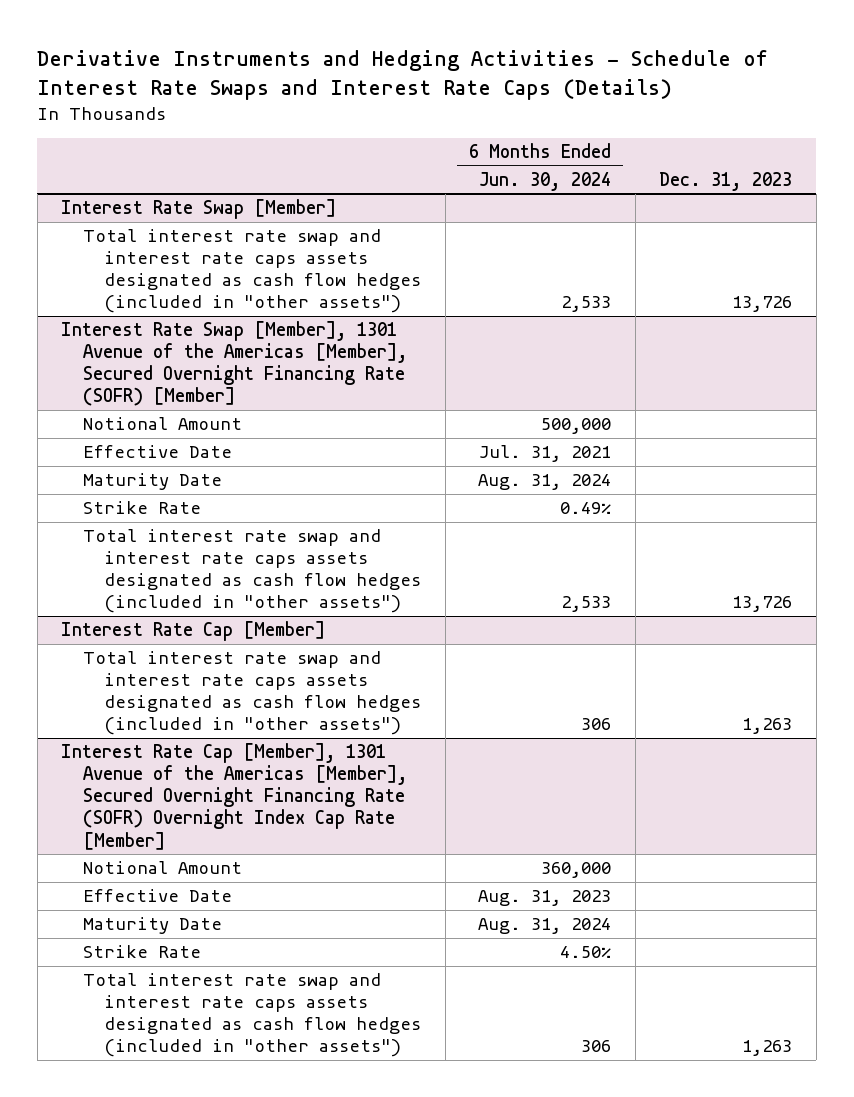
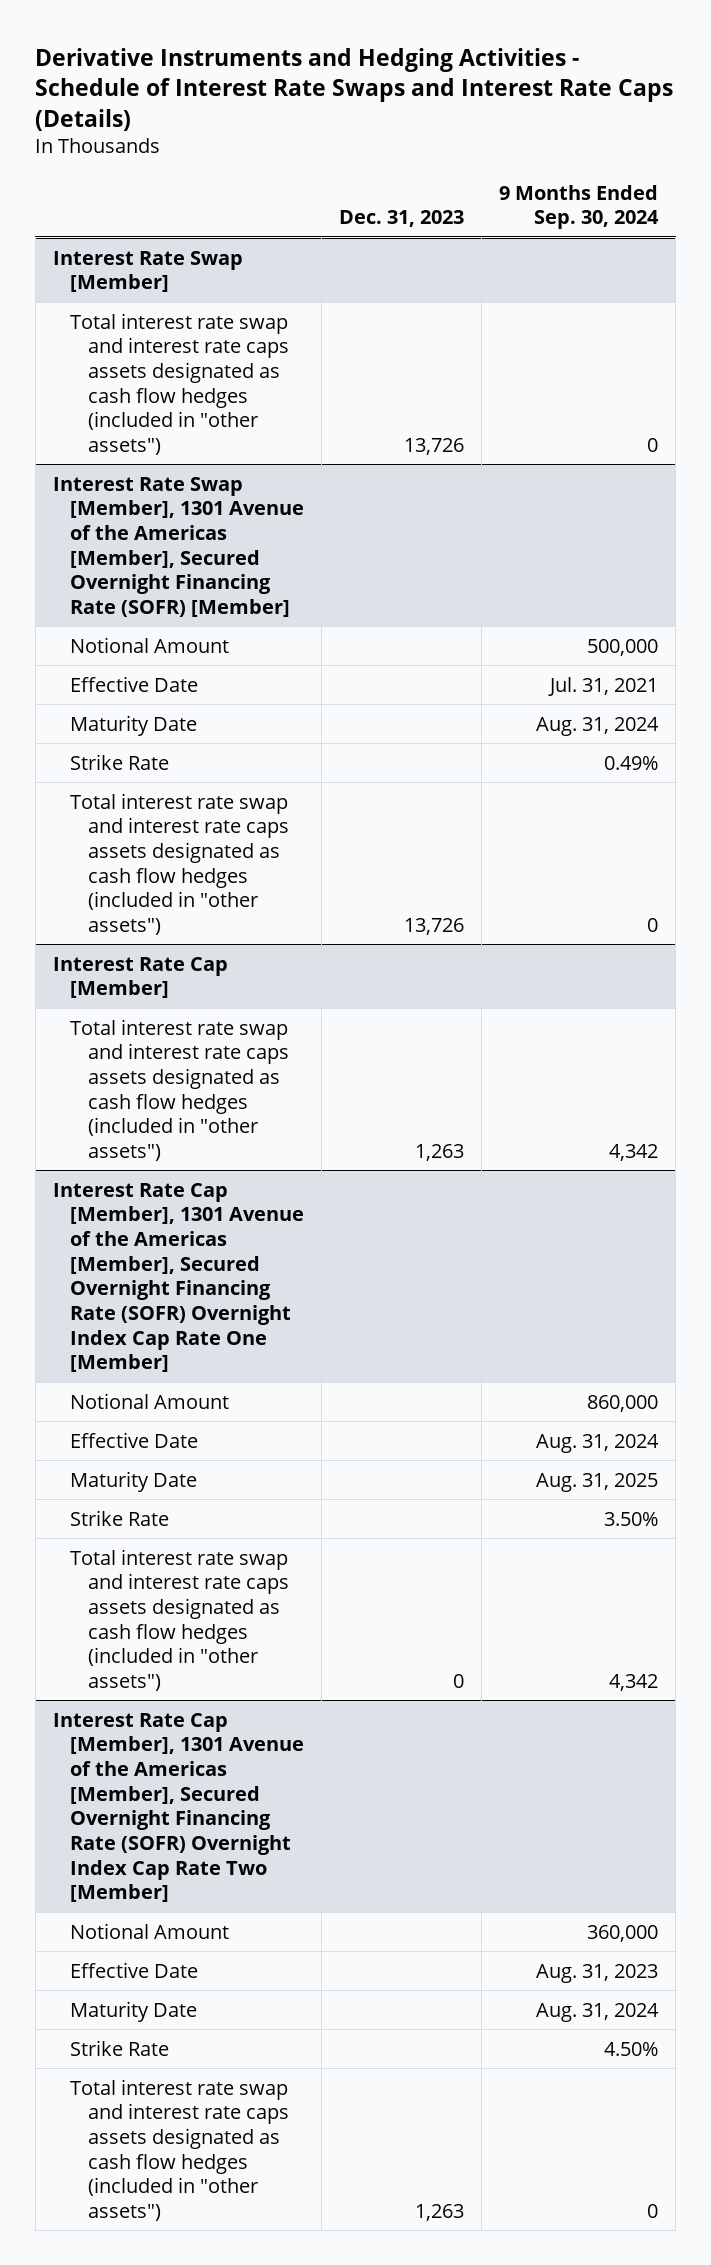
- | 6 Months Ended Jun. 30, 2024 | Dec. 31, 2023
+ | Dec. 31, 2023 | 9 Months Ended Sep. 30, 2024
- Interest Rate Cap [Member], 1301 Avenue of the Americas [Member], Secured Overnight Financing Rate (SOFR) Overnight Index Cap Rate [Member]
+ Interest Rate Cap [Member], 1301 Avenue of the Americas [Member], Secured Overnight Financing Rate (SOFR) Overnight Index Cap Rate One [Member]
+ Notional Amount | | 860,000
+ Effective Date | | Aug. 31, 2024
+ Maturity Date | | Aug. 31, 2025
+ Strike Rate | | 3.50%
+ Total interest rate swap and interest rate caps assets designated as cash flow hedges (included in "other assets") | 0 | 4,342
+ Interest Rate Cap [Member], 1301 Avenue of the Americas [Member], Secured Overnight Financing Rate (SOFR) Overnight Index Cap Rate Two [Member]

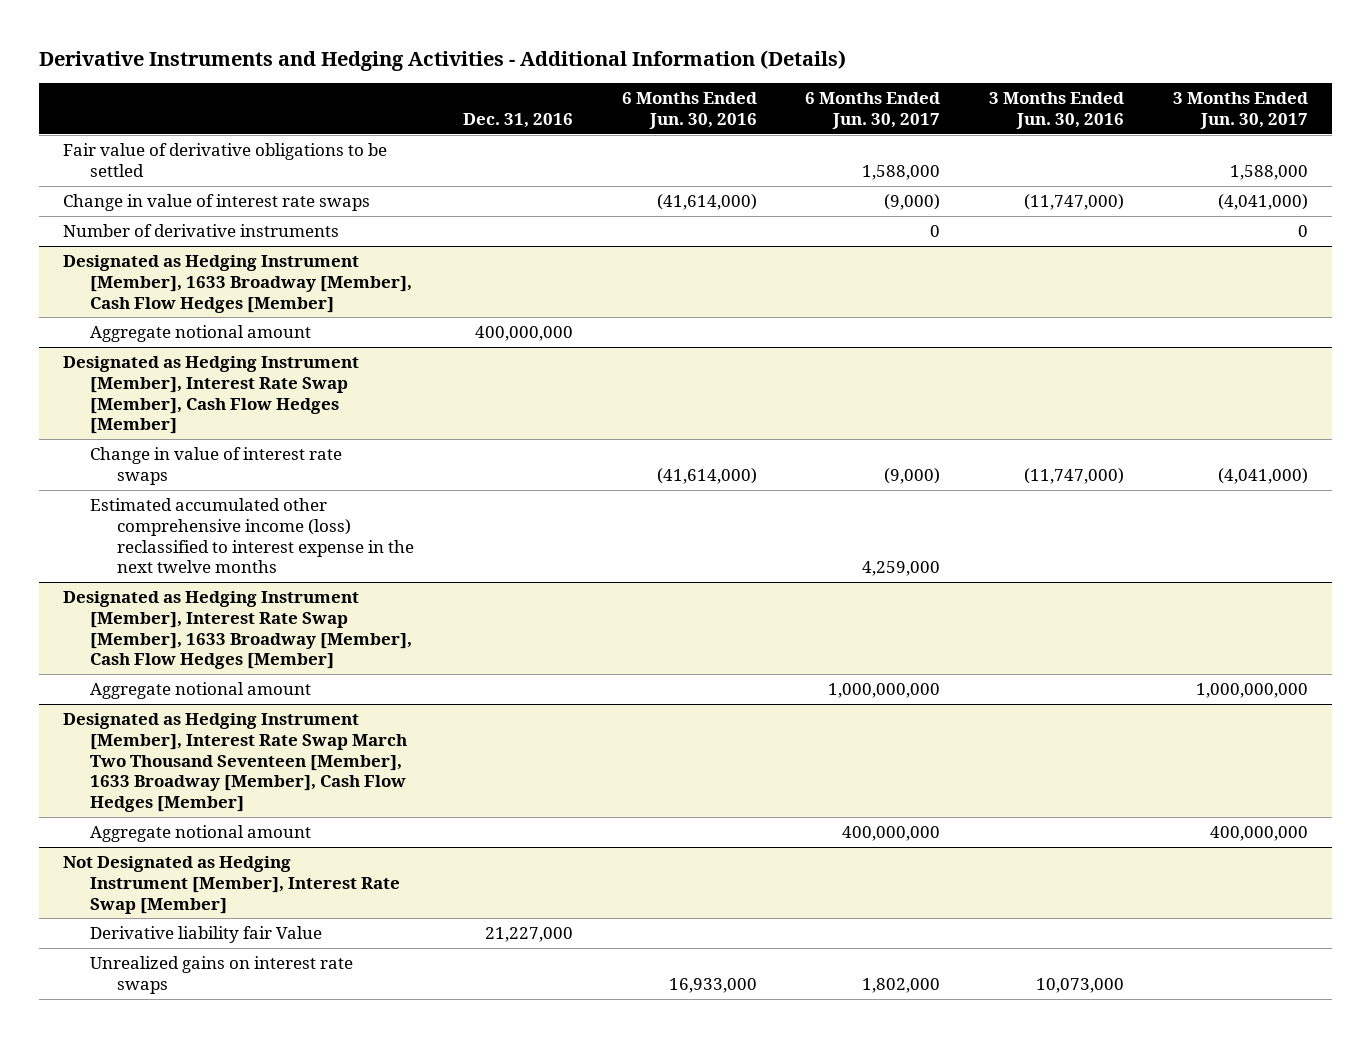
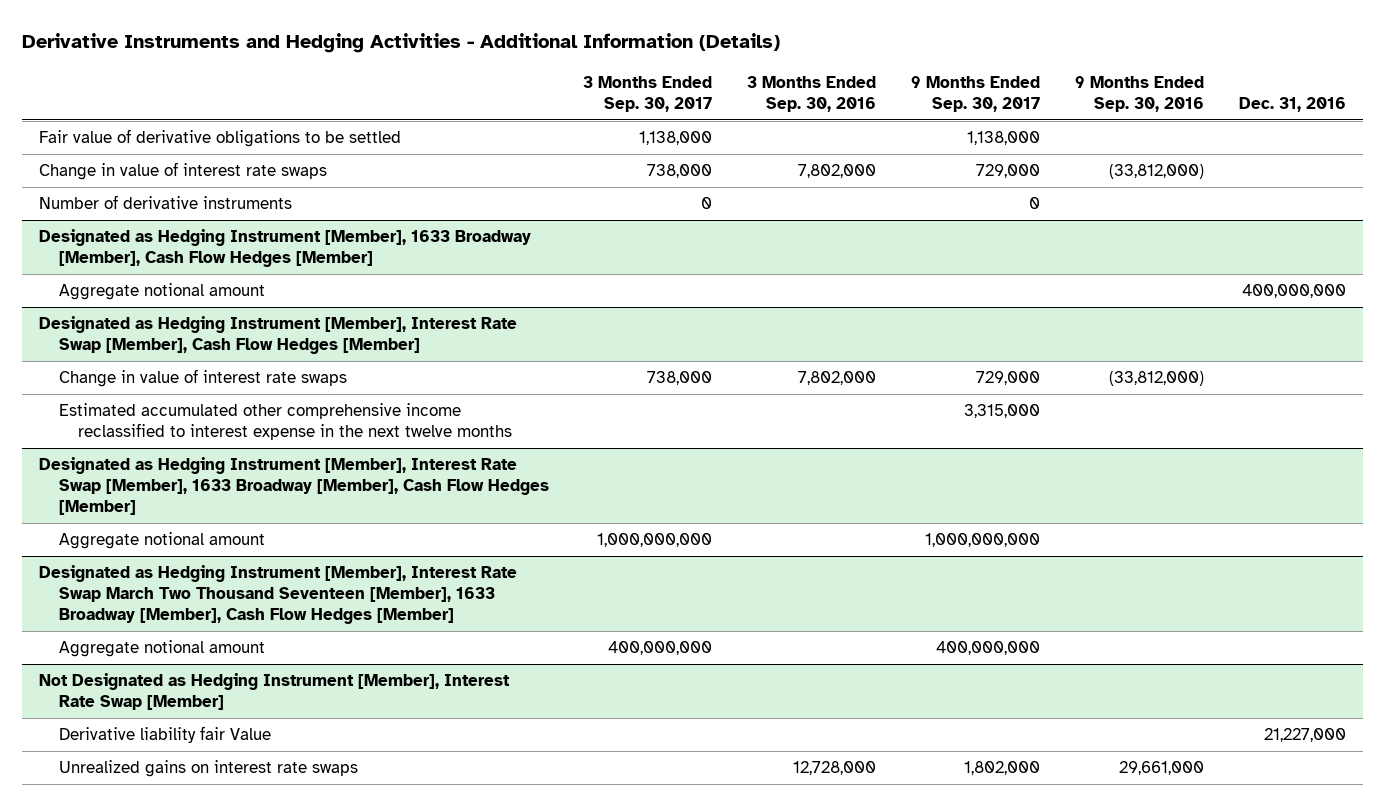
- | Dec. 31, 2016 | 6 Months Ended Jun. 30, 2016 | 6 Months Ended Jun. 30, 2017 | 3 Months Ended Jun. 30, 2016 | 3 Months Ended Jun. 30, 2017
+ | 3 Months Ended Sep. 30, 2017 | 3 Months Ended Sep. 30, 2016 | 9 Months Ended Sep. 30, 2017 | 9 Months Ended Sep. 30, 2016 | Dec. 31, 2016
@ Designated as Hedging Instrument [Member], Interest Rate Swap [Member], Cash Flow Hedges [Member]
- Estimated accumulated other comprehensive income (loss) reclassified to interest expense in the next twelve months | | | 4,259,000 | |
+ Estimated accumulated other comprehensive income reclassified to interest expense in the next twelve months | | | 3,315,000 | |

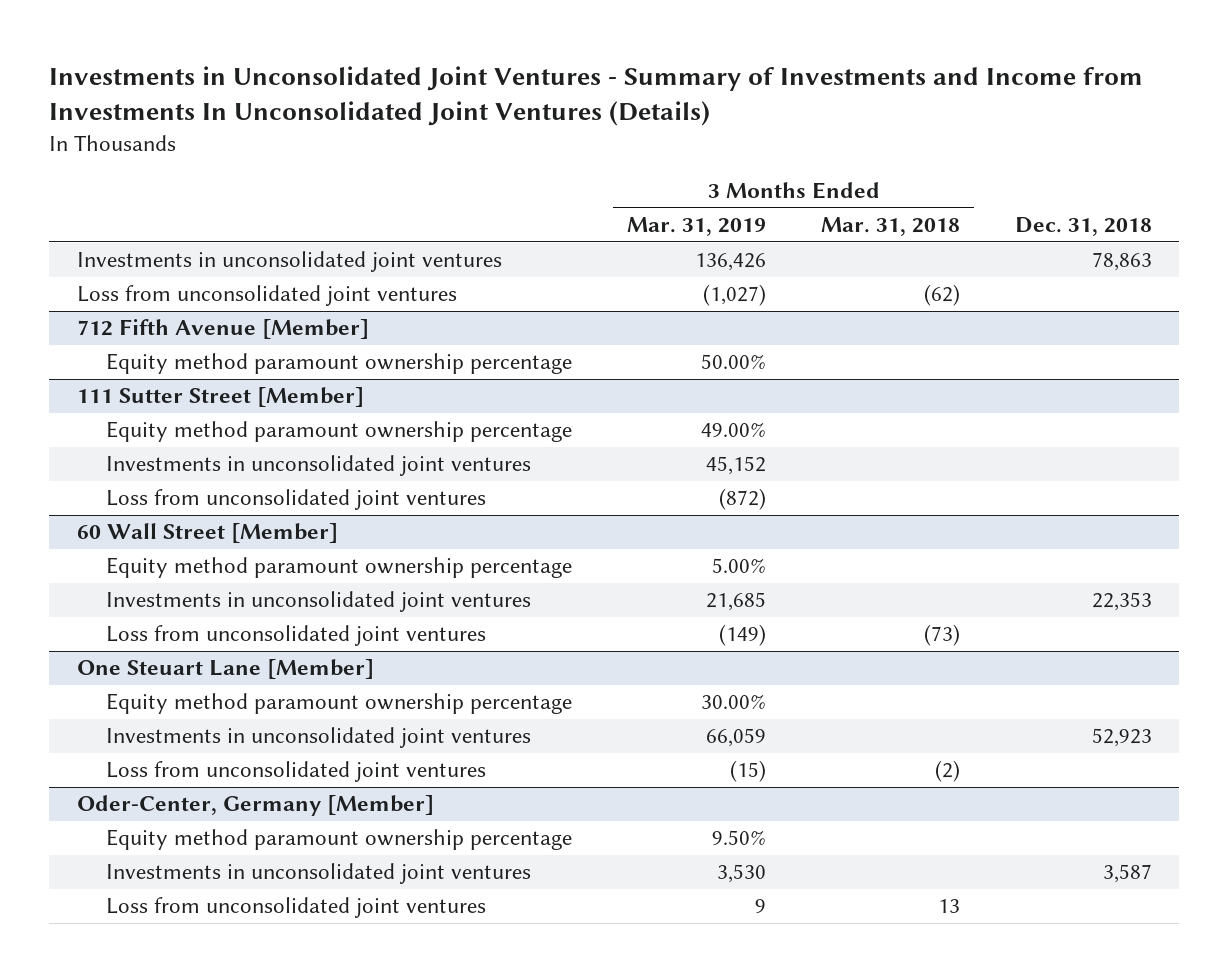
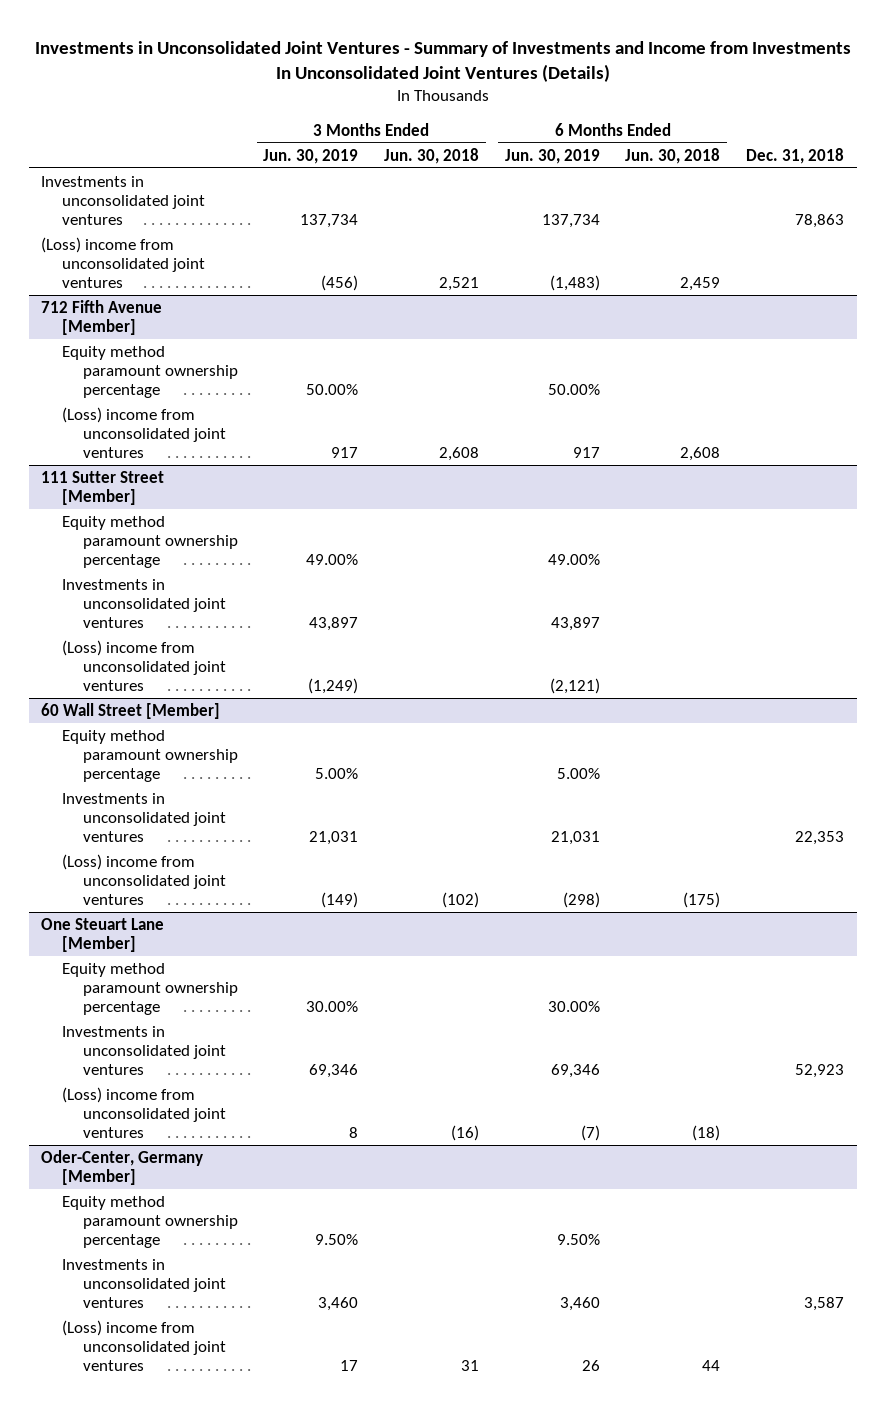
- | 3 Months Ended Mar. 31, 2019 | 3 Months Ended Mar. 31, 2018 | Dec. 31, 2018
+ | 3 Months Ended Jun. 30, 2019 | 3 Months Ended Jun. 30, 2018 | 6 Months Ended Jun. 30, 2019 | 6 Months Ended Jun. 30, 2018 | Dec. 31, 2018
- Loss from unconsolidated joint ventures | (1,027) | (62) |
+ (Loss) income from unconsolidated joint ventures | (456) | 2,521 | (1,483) | 2,459 |
@ 712 Fifth Avenue [Member]
+ (Loss) income from unconsolidated joint ventures | 917 | 2,608 | 917 | 2,608 |
@ 111 Sutter Street [Member]
- Loss from unconsolidated joint ventures | (872) | |
+ (Loss) income from unconsolidated joint ventures | (1,249) | | (2,121) | |
@ 60 Wall Street [Member]
- Loss from unconsolidated joint ventures | (149) | (73) |
+ (Loss) income from unconsolidated joint ventures | (149) | (102) | (298) | (175) |
@ One Steuart Lane [Member]
- Loss from unconsolidated joint ventures | (15) | (2) |
+ (Loss) income from unconsolidated joint ventures | 8 | (16) | (7) | (18) |
@ Oder-Center, Germany [Member]
- Loss from unconsolidated joint ventures | 9 | 13 |
+ (Loss) income from unconsolidated joint ventures | 17 | 31 | 26 | 44 |

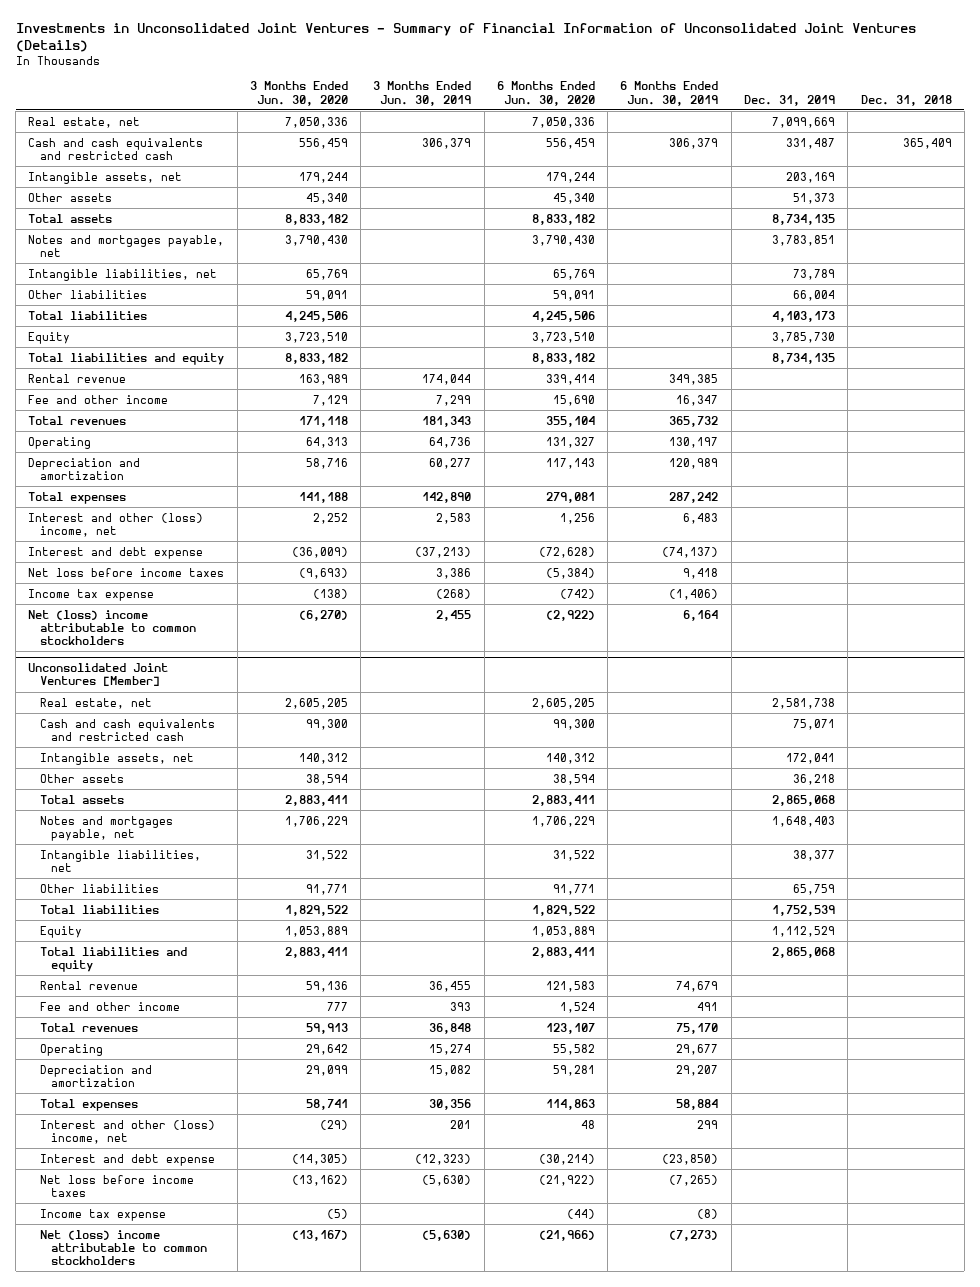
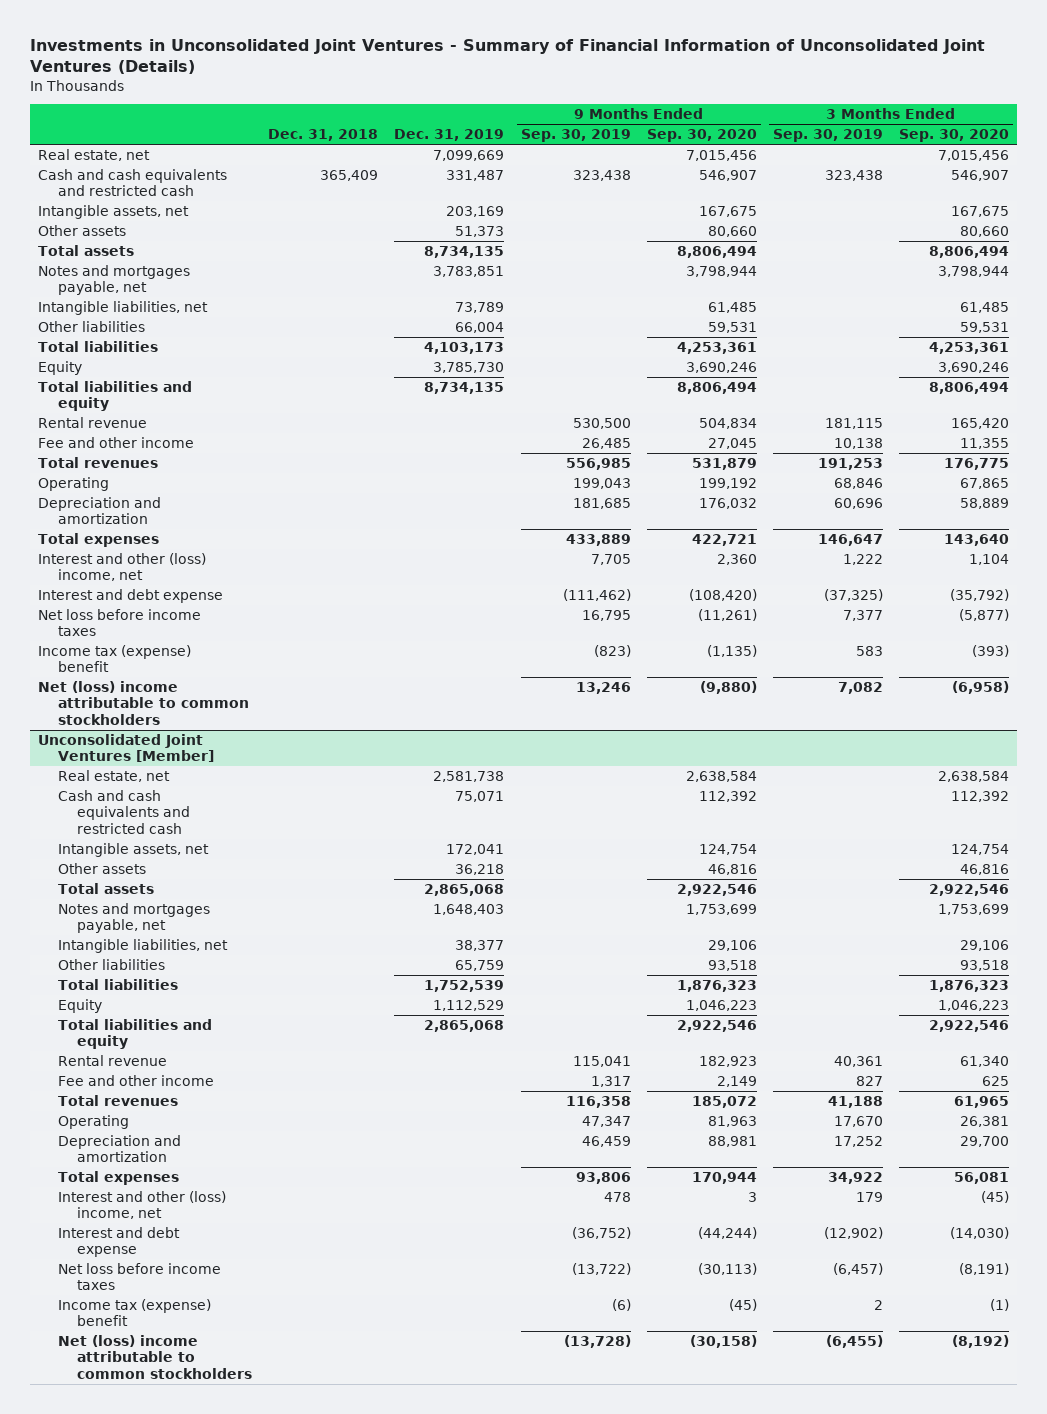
- | 3 Months Ended Jun. 30, 2020 | 3 Months Ended Jun. 30, 2019 | 6 Months Ended Jun. 30, 2020 | 6 Months Ended Jun. 30, 2019 | Dec. 31, 2019 | Dec. 31, 2018
+ | Dec. 31, 2018 | Dec. 31, 2019 | 9 Months Ended Sep. 30, 2019 | 9 Months Ended Sep. 30, 2020 | 3 Months Ended Sep. 30, 2019 | 3 Months Ended Sep. 30, 2020
- Income tax expense | (138) | (268) | (742) | (1,406) | |
+ Income tax (expense) benefit | | | (823) | (1,135) | 583 | (393)
@ Unconsolidated Joint Ventures [Member]
- Income tax expense | (5) | | (44) | (8) | |
+ Income tax (expense) benefit | | | (6) | (45) | 2 | (1)

